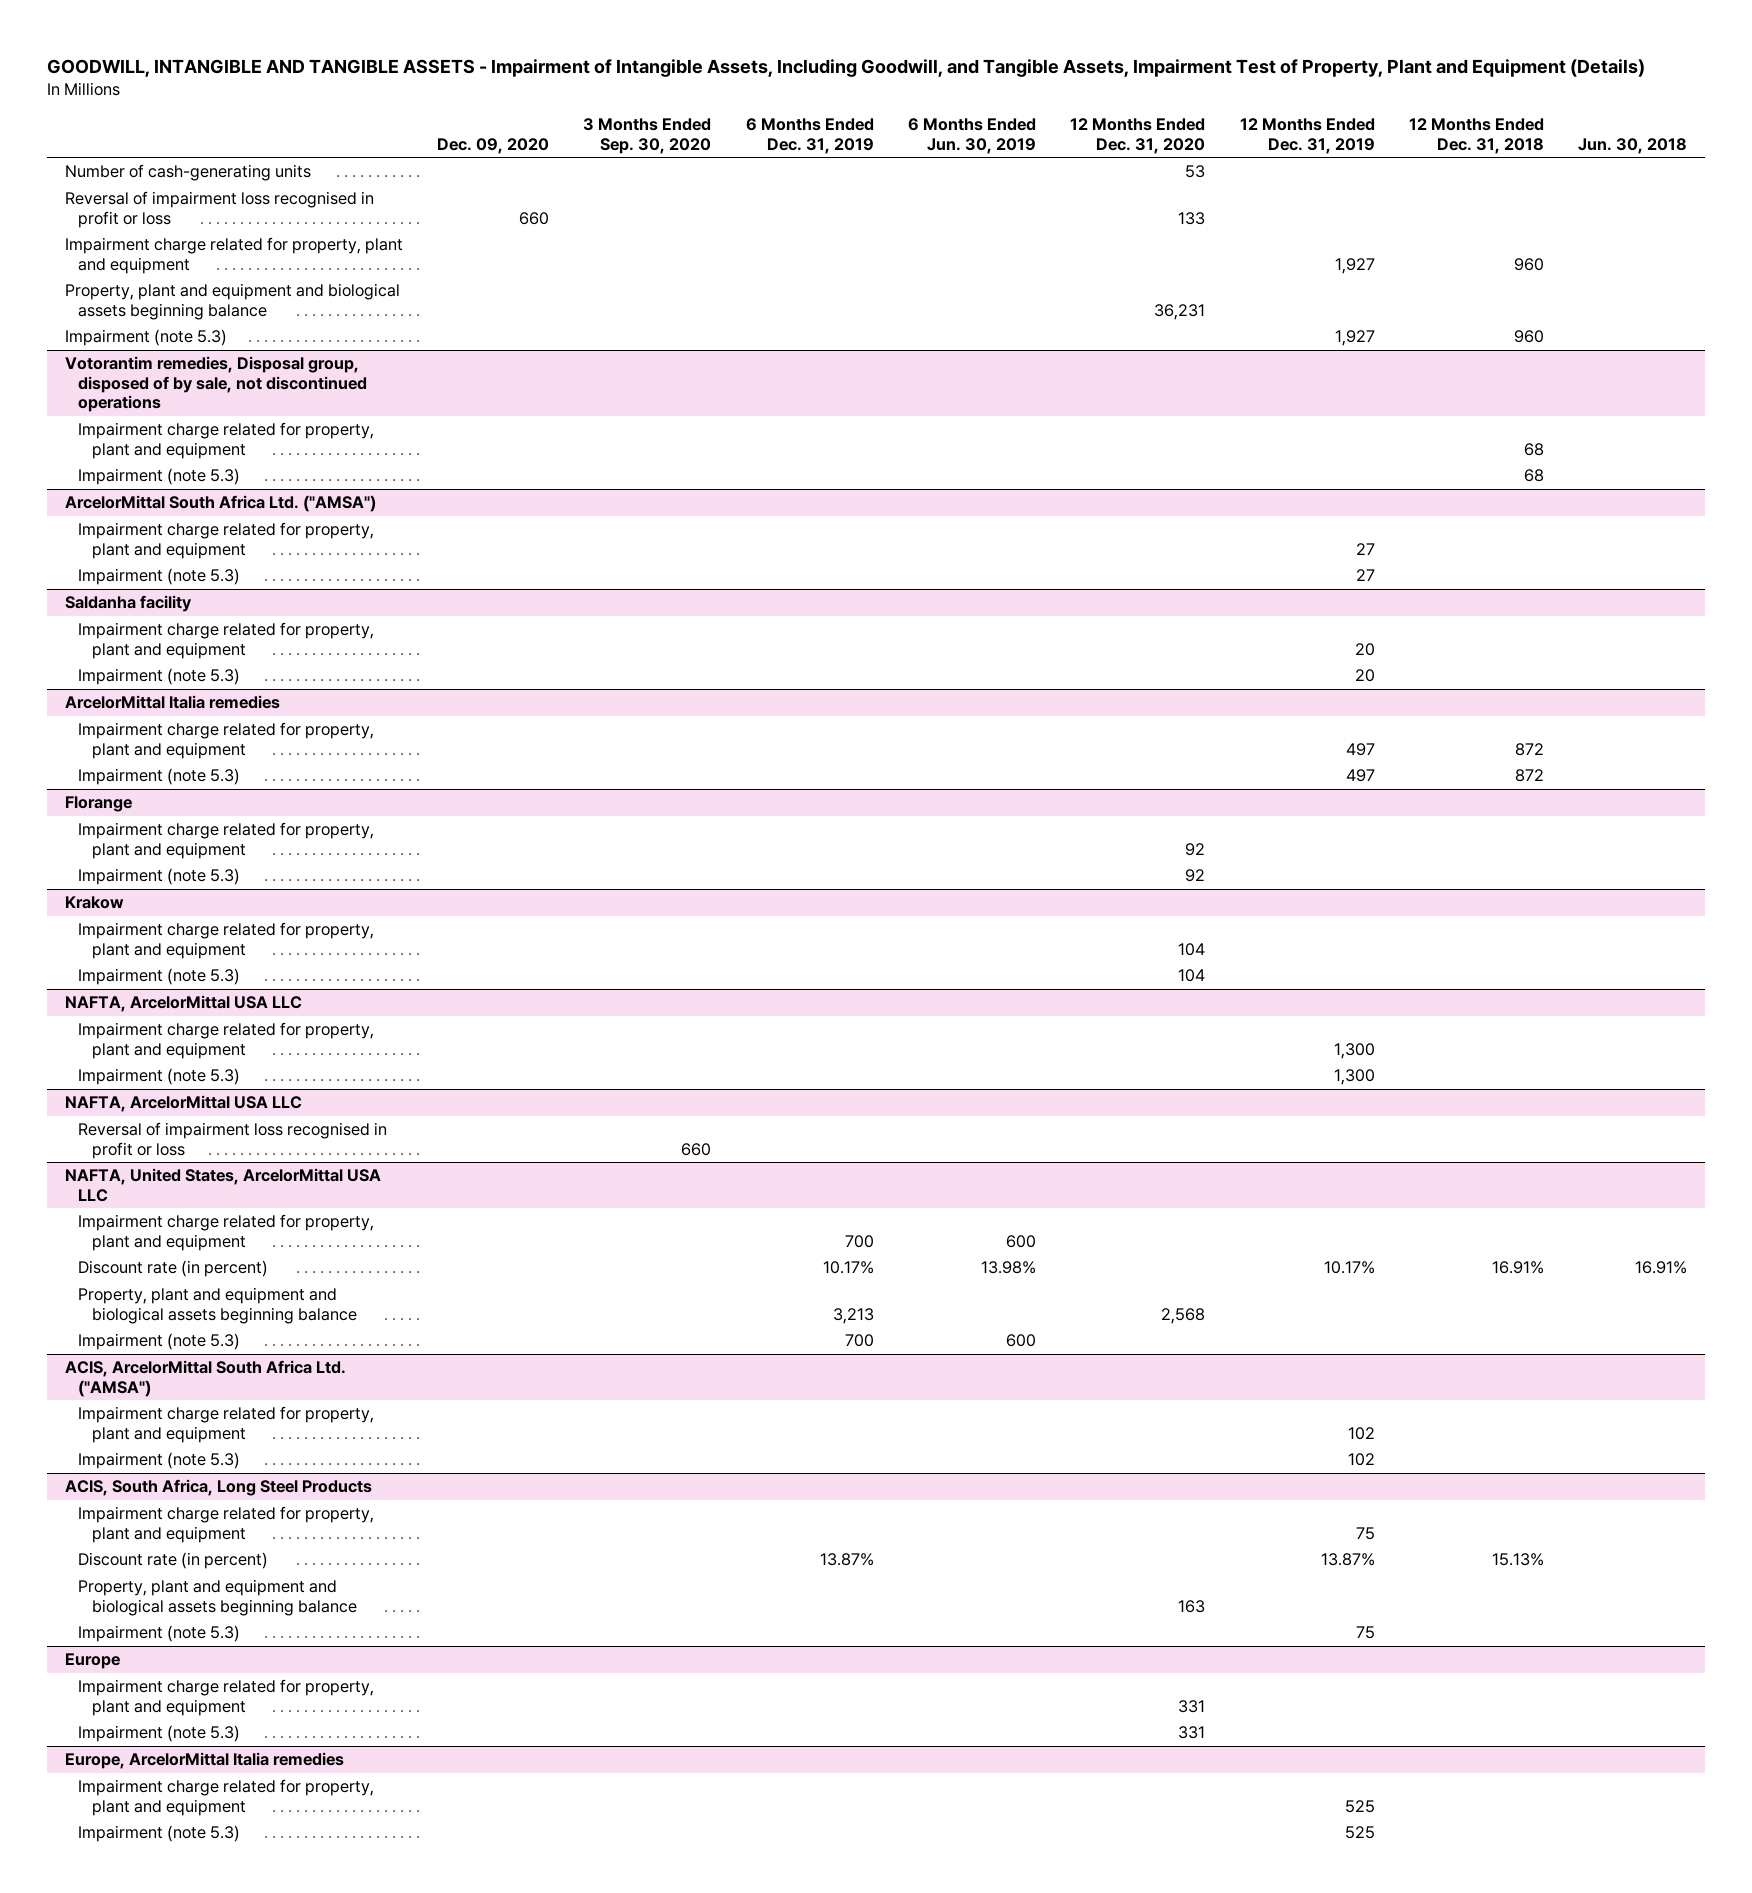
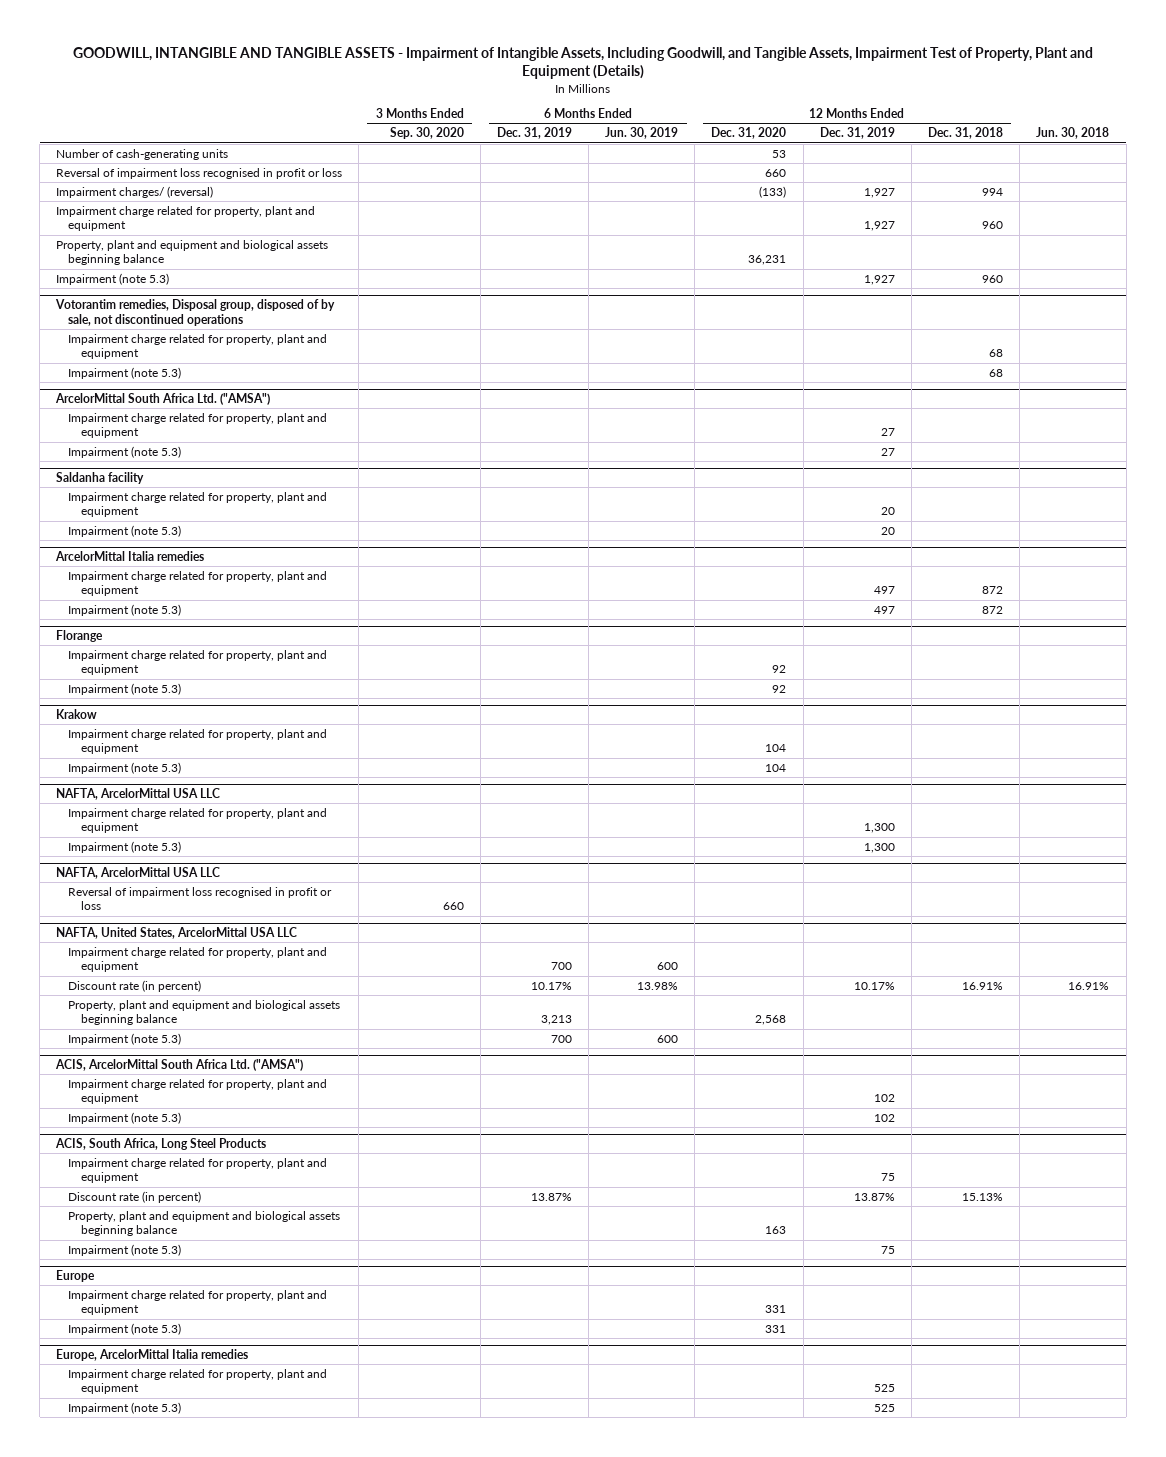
- | Dec. 09, 2020 | 3 Months Ended Sep. 30, 2020 | 6 Months Ended Dec. 31, 2019 | 6 Months Ended Jun. 30, 2019 | 12 Months Ended Dec. 31, 2020 | 12 Months Ended Dec. 31, 2019 | 12 Months Ended Dec. 31, 2018 | Jun. 30, 2018
+ | 3 Months Ended Sep. 30, 2020 | 6 Months Ended Dec. 31, 2019 | 6 Months Ended Jun. 30, 2019 | 12 Months Ended Dec. 31, 2020 | 12 Months Ended Dec. 31, 2019 | 12 Months Ended Dec. 31, 2018 | Jun. 30, 2018
- Reversal of impairment loss recognised in profit or loss | 660 | | | | 133 | | |
+ Reversal of impairment loss recognised in profit or loss | | | | 660 | | |
+ Impairment charges/ (reversal) | | | | (133) | 1,927 | 994 |

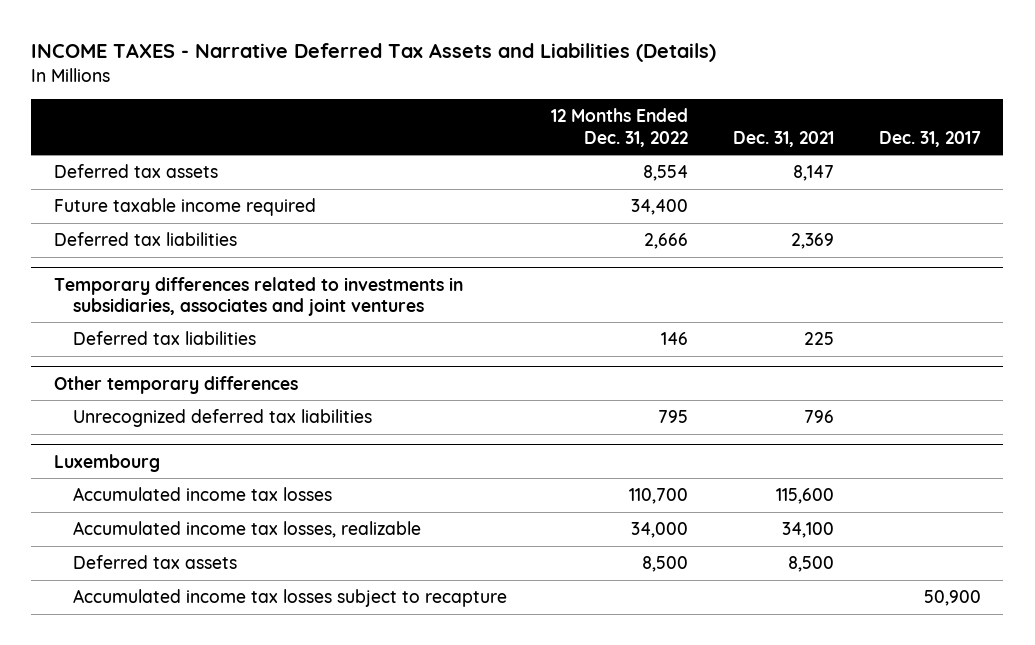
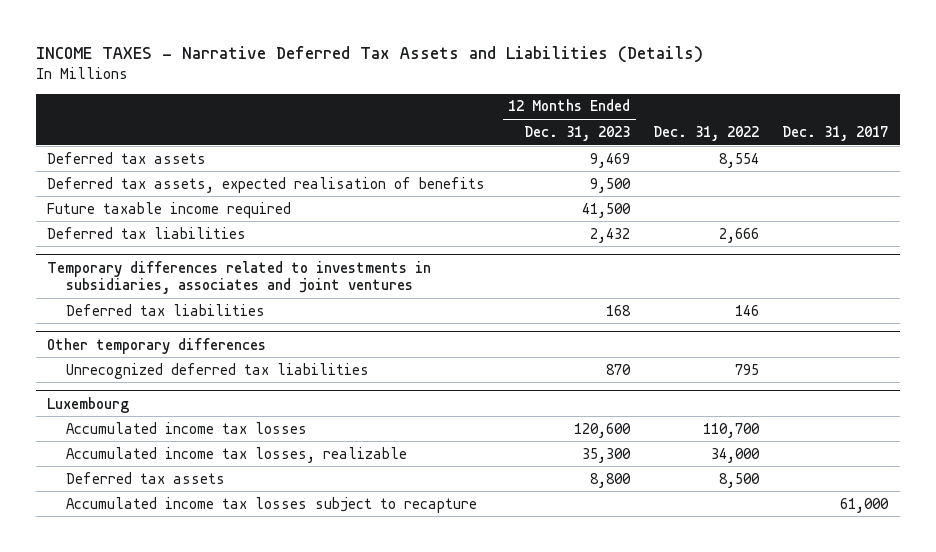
- | 12 Months Ended Dec. 31, 2022 | Dec. 31, 2021 | Dec. 31, 2017
+ | 12 Months Ended Dec. 31, 2023 | Dec. 31, 2022 | Dec. 31, 2017
+ Deferred tax assets, expected realisation of benefits | 9,500 | |
@ Luxembourg
- Accumulated income tax losses subject to recapture | | | 50,900
+ Accumulated income tax losses subject to recapture | | | 61,000

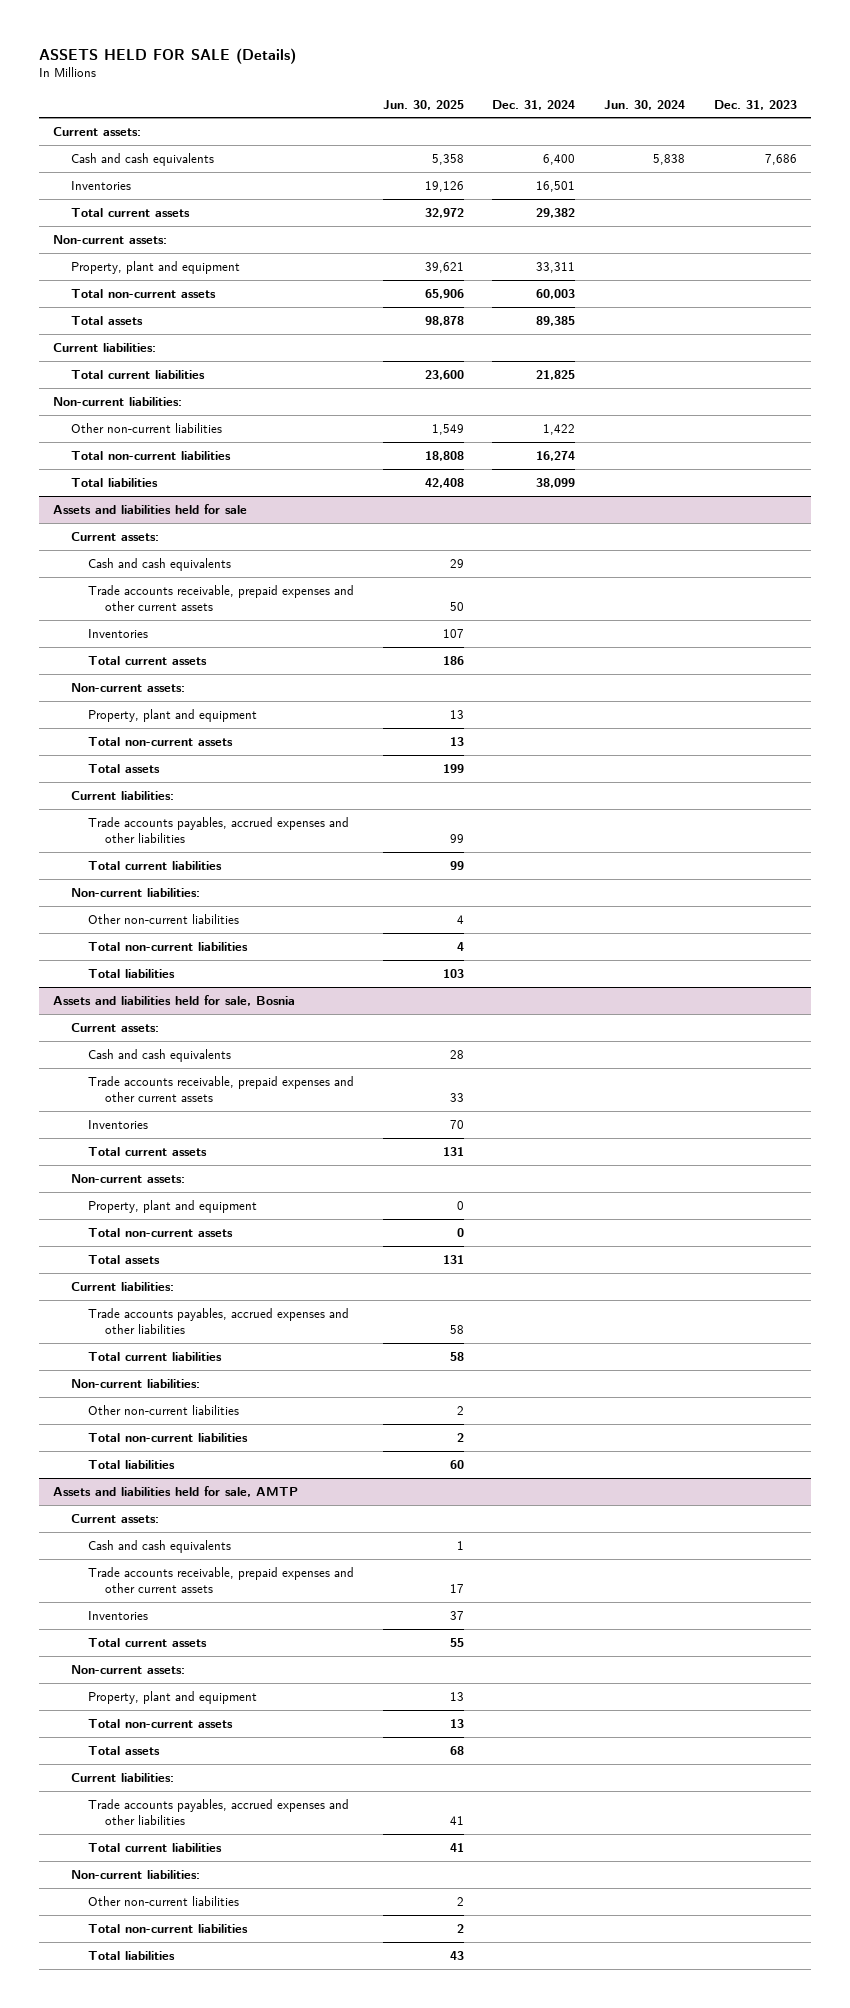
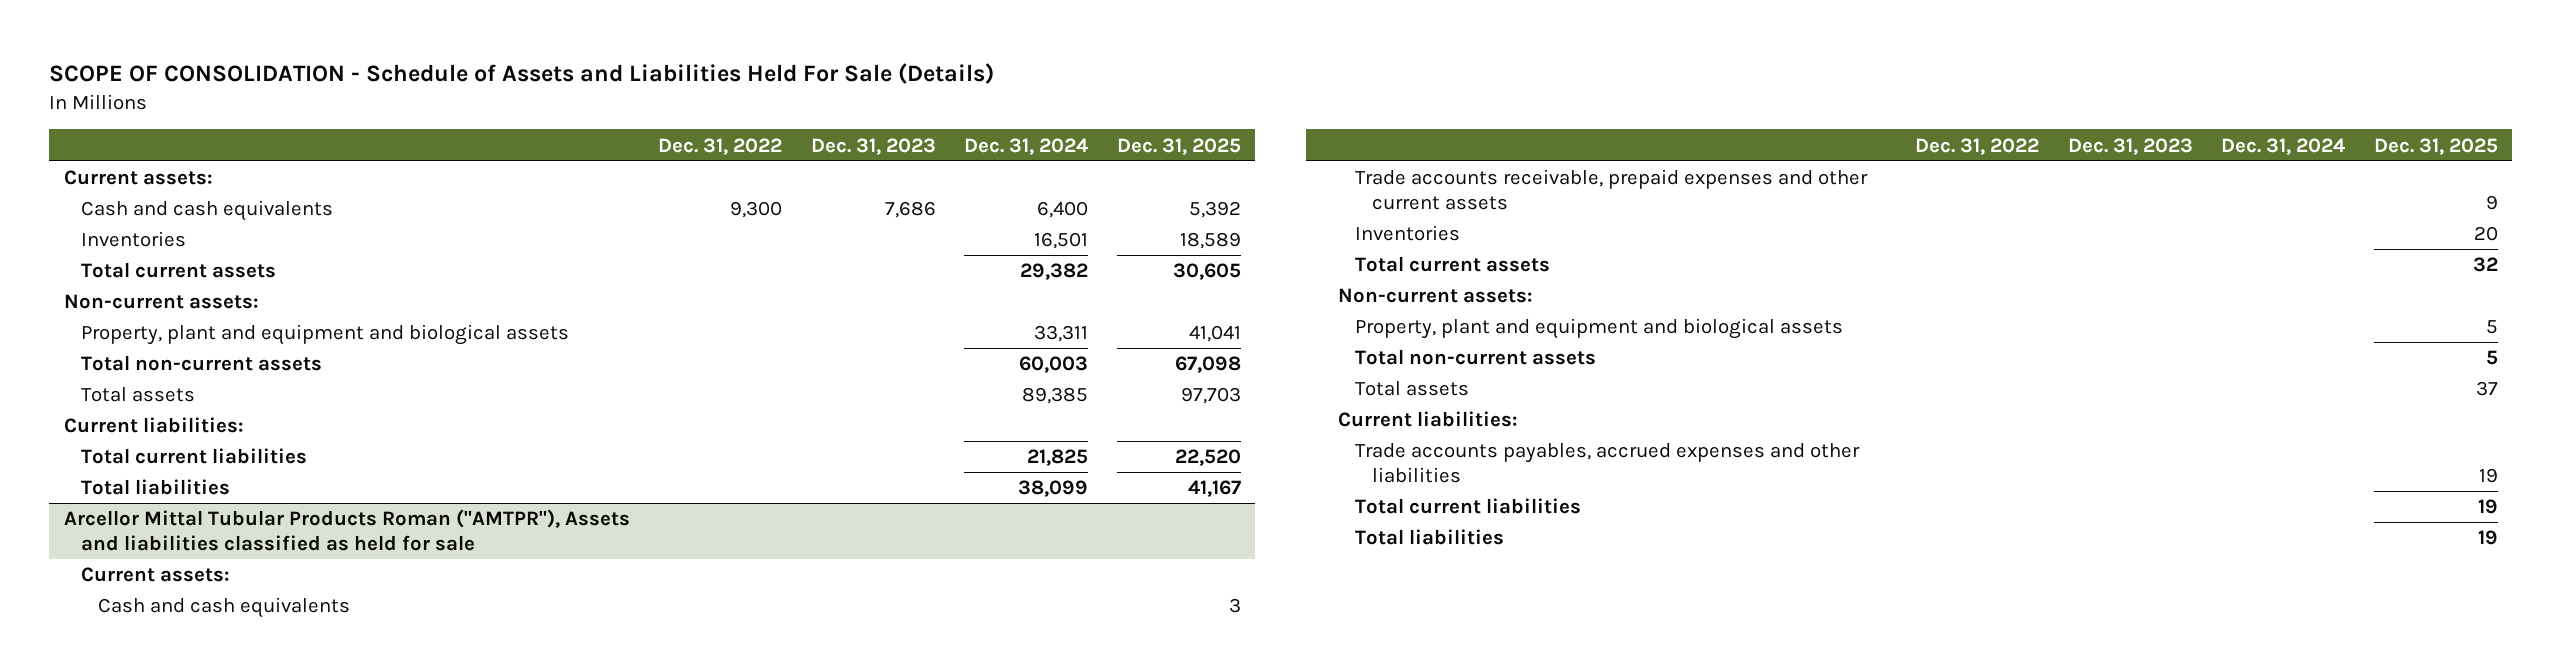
- ASSETS HELD FOR SALE (Details)
+ SCOPE OF CONSOLIDATION - Schedule of Assets and Liabilities Held For Sale (Details)
- | Jun. 30, 2025 | Dec. 31, 2024 | Jun. 30, 2024 | Dec. 31, 2023
+ | Dec. 31, 2022 | Dec. 31, 2023 | Dec. 31, 2024 | Dec. 31, 2025
- Property, plant and equipment | 39,621 | 33,311 | |
+ Property, plant and equipment and biological assets | | | 33,311 | 41,041
- Non-current liabilities:
- Other non-current liabilities | 1,549 | 1,422 | |
- Total non-current liabilities | 18,808 | 16,274 | |
- Assets and liabilities held for sale
+ Arcellor Mittal Tubular Products Roman ("AMTPR"), Assets and liabilities classified as held for sale
- Property, plant and equipment | 13 | | |
+ Property, plant and equipment and biological assets | | | | 5
- Non-current liabilities:
- Other non-current liabilities | 4 | | |
- Total non-current liabilities | 4 | | |
- Assets and liabilities held for sale, Bosnia
- Current assets:
- Cash and cash equivalents | 28 | | |
- Trade accounts receivable, prepaid expenses and other current assets | 33 | | |
- Inventories | 70 | | |
- Total current assets | 131 | | |
- Non-current assets:
- Property, plant and equipment | 0 | | |
- Total non-current assets | 0 | | |
- Total assets | 131 | | |
- Current liabilities:
- Trade accounts payables, accrued expenses and other liabilities | 58 | | |
- Total current liabilities | 58 | | |
- Non-current liabilities:
- Other non-current liabilities | 2 | | |
- Total non-current liabilities | 2 | | |
- Total liabilities | 60 | | |
- Assets and liabilities held for sale, AMTP
- Current assets:
- Cash and cash equivalents | 1 | | |
- Trade accounts receivable, prepaid expenses and other current assets | 17 | | |
- Inventories | 37 | | |
- Total current assets | 55 | | |
- Non-current assets:
- Property, plant and equipment | 13 | | |
- Total non-current assets | 13 | | |
- Total assets | 68 | | |
- Current liabilities:
- Trade accounts payables, accrued expenses and other liabilities | 41 | | |
- Total current liabilities | 41 | | |
- Non-current liabilities:
- Other non-current liabilities | 2 | | |
- Total non-current liabilities | 2 | | |
- Total liabilities | 43 | | |

